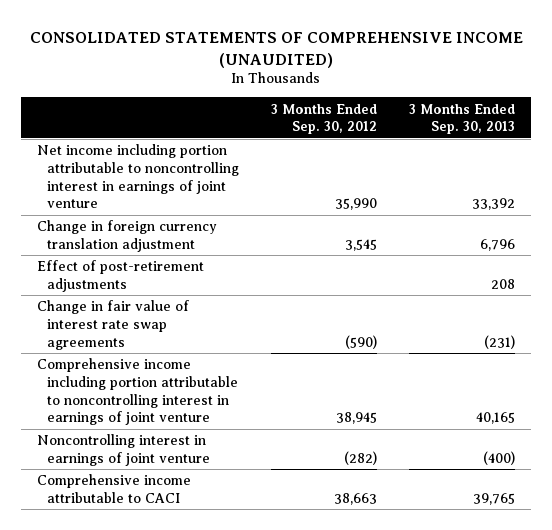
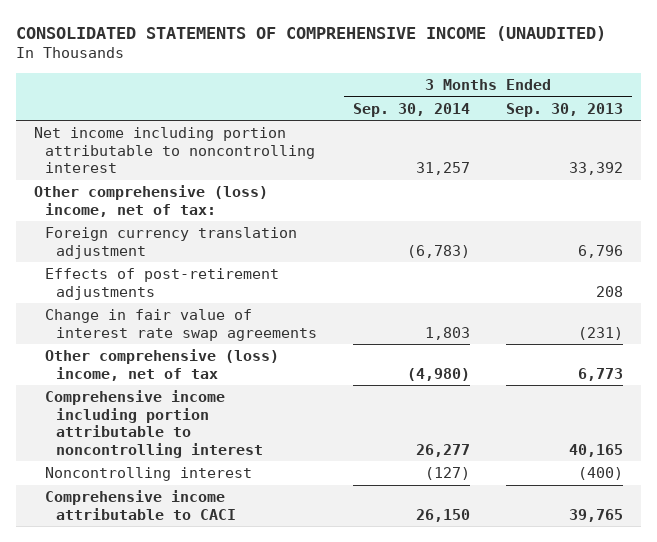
- | 3 Months Ended Sep. 30, 2012 | 3 Months Ended Sep. 30, 2013
+ | 3 Months Ended Sep. 30, 2014 | 3 Months Ended Sep. 30, 2013
- Net income including portion attributable to noncontrolling interest in earnings of joint venture | 35,990 | 33,392
- Change in foreign currency translation adjustment | 3,545 | 6,796
- Effect of post-retirement adjustments | | 208
+ Net income including portion attributable to noncontrolling interest | 31,257 | 33,392
+ Other comprehensive (loss) income, net of tax:
+ Foreign currency translation adjustment | (6,783) | 6,796
+ Effects of post-retirement adjustments | | 208
- Comprehensive income including portion attributable to noncontrolling interest in earnings of joint venture | 38,945 | 40,165
- Noncontrolling interest in earnings of joint venture | (282) | (400)
+ Other comprehensive (loss) income, net of tax | (4,980) | 6,773
+ Comprehensive income including portion attributable to noncontrolling interest | 26,277 | 40,165
+ Noncontrolling interest | (127) | (400)

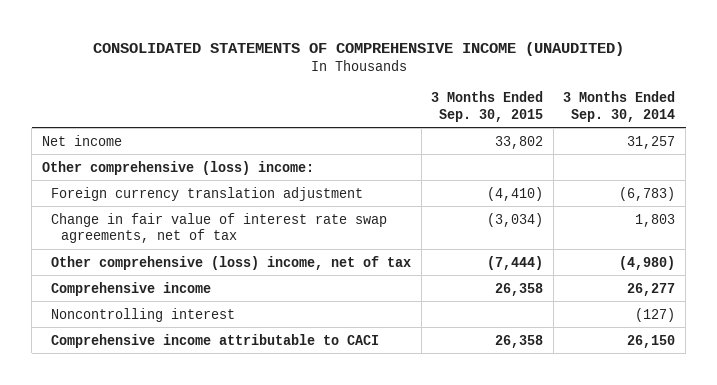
- | 3 Months Ended Sep. 30, 2014 | 3 Months Ended Sep. 30, 2013
+ | 3 Months Ended Sep. 30, 2015 | 3 Months Ended Sep. 30, 2014
- Net income including portion attributable to noncontrolling interest | 31,257 | 33,392
- Other comprehensive (loss) income, net of tax:
+ Net income | 33,802 | 31,257
+ Other comprehensive (loss) income:
- Effects of post-retirement adjustments | | 208
- Change in fair value of interest rate swap agreements | 1,803 | (231)
+ Change in fair value of interest rate swap agreements, net of tax | (3,034) | 1,803
- Comprehensive income including portion attributable to noncontrolling interest | 26,277 | 40,165
+ Comprehensive income | 26,358 | 26,277

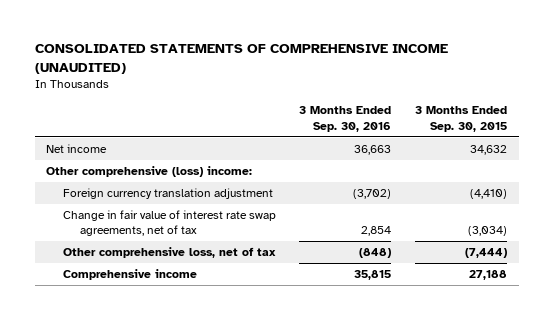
- | 3 Months Ended Sep. 30, 2015 | 3 Months Ended Sep. 30, 2014
+ | 3 Months Ended Sep. 30, 2016 | 3 Months Ended Sep. 30, 2015
- Net income | 33,802 | 31,257
+ Net income | 36,663 | 34,632
- Other comprehensive (loss) income, net of tax | (7,444) | (4,980)
- Comprehensive income | 26,358 | 26,277
- Noncontrolling interest | | (127)
- Comprehensive income attributable to CACI | 26,358 | 26,150
+ Other comprehensive loss, net of tax | (848) | (7,444)
+ Comprehensive income | 35,815 | 27,188

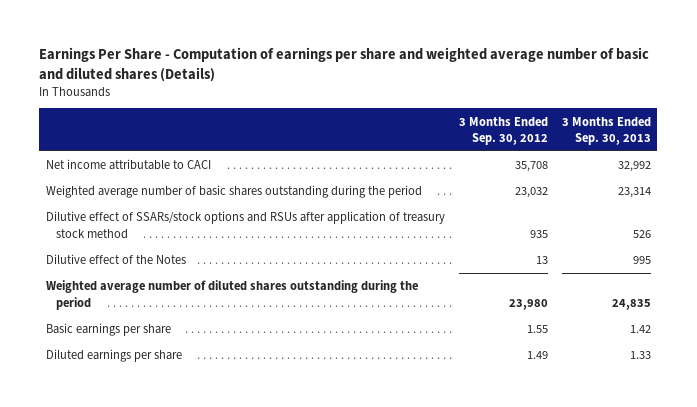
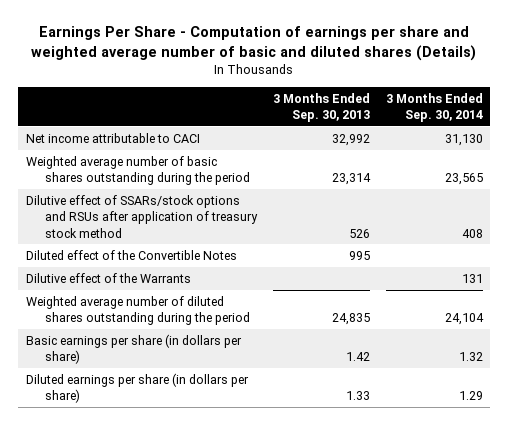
- | 3 Months Ended Sep. 30, 2012 | 3 Months Ended Sep. 30, 2013
+ | 3 Months Ended Sep. 30, 2013 | 3 Months Ended Sep. 30, 2014
- Dilutive effect of the Notes | 13 | 995
+ Diluted effect of the Convertible Notes | 995 |
+ Dilutive effect of the Warrants | | 131
- Basic earnings per share | 1.55 | 1.42
- Diluted earnings per share | 1.49 | 1.33
+ Basic earnings per share (in dollars per share) | 1.42 | 1.32
+ Diluted earnings per share (in dollars per share) | 1.33 | 1.29

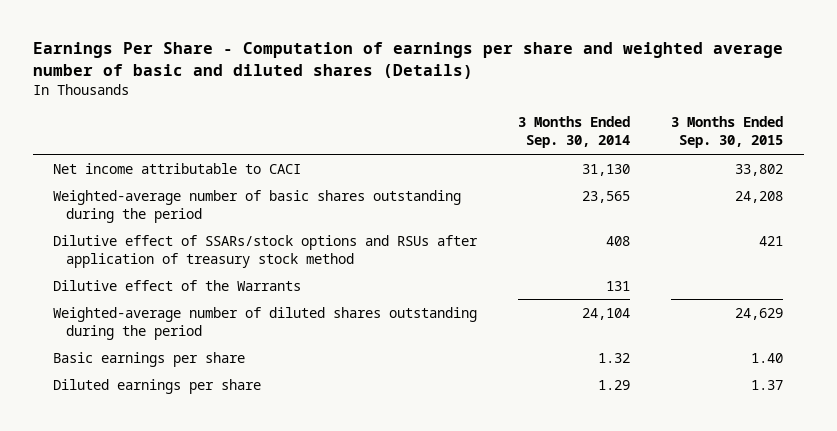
- | 3 Months Ended Sep. 30, 2013 | 3 Months Ended Sep. 30, 2014
+ | 3 Months Ended Sep. 30, 2014 | 3 Months Ended Sep. 30, 2015
- Weighted average number of basic shares outstanding during the period | 23,314 | 23,565
+ Weighted-average number of basic shares outstanding during the period | 23,565 | 24,208
- Diluted effect of the Convertible Notes | 995 |
- Weighted average number of diluted shares outstanding during the period | 24,835 | 24,104
- Basic earnings per share (in dollars per share) | 1.42 | 1.32
- Diluted earnings per share (in dollars per share) | 1.33 | 1.29
+ Weighted-average number of diluted shares outstanding during the period | 24,104 | 24,629
+ Basic earnings per share | 1.32 | 1.40
+ Diluted earnings per share | 1.29 | 1.37

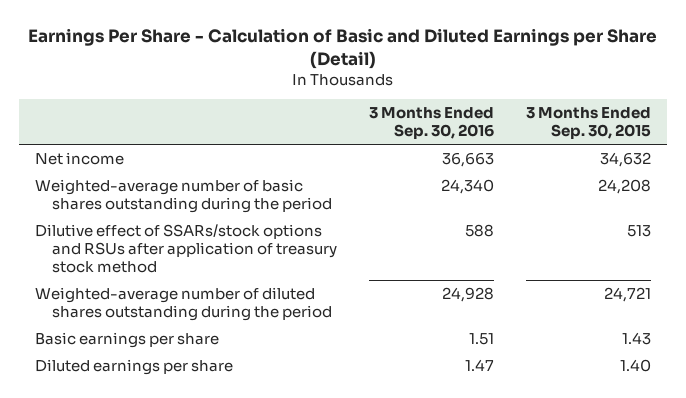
- Earnings Per Share - Computation of earnings per share and weighted average number of basic and diluted shares (Details)
+ Earnings Per Share - Calculation of Basic and Diluted Earnings per Share (Detail)
- | 3 Months Ended Sep. 30, 2014 | 3 Months Ended Sep. 30, 2015
+ | 3 Months Ended Sep. 30, 2016 | 3 Months Ended Sep. 30, 2015
- Net income attributable to CACI | 31,130 | 33,802
+ Net income | 36,663 | 34,632
- Dilutive effect of SSARs/stock options and RSUs after application of treasury stock method | 408 | 421
- Dilutive effect of the Warrants | 131 |
- Weighted-average number of diluted shares outstanding during the period | 24,104 | 24,629
- Basic earnings per share | 1.32 | 1.40
- Diluted earnings per share | 1.29 | 1.37
+ Dilutive effect of SSARs/stock options and RSUs after application of treasury stock method | 588 | 513
+ Weighted-average number of diluted shares outstanding during the period | 24,928 | 24,721
+ Basic earnings per share | 1.51 | 1.43
+ Diluted earnings per share | 1.47 | 1.40

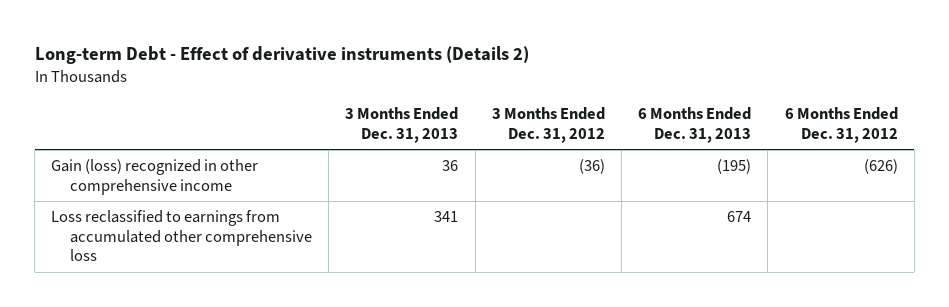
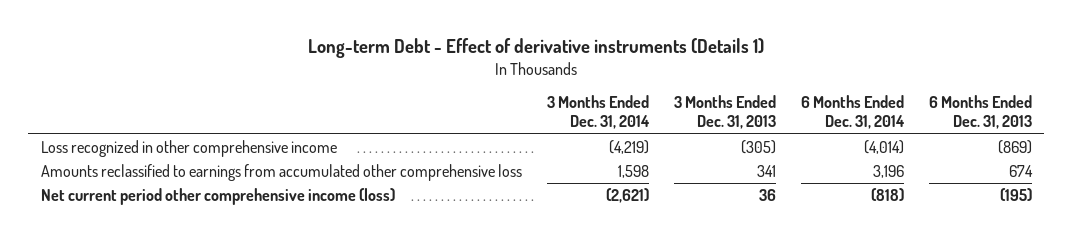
- Long-term Debt - Effect of derivative instruments (Details 2)
+ Long-term Debt - Effect of derivative instruments (Details 1)
- | 3 Months Ended Dec. 31, 2013 | 3 Months Ended Dec. 31, 2012 | 6 Months Ended Dec. 31, 2013 | 6 Months Ended Dec. 31, 2012
+ | 3 Months Ended Dec. 31, 2014 | 3 Months Ended Dec. 31, 2013 | 6 Months Ended Dec. 31, 2014 | 6 Months Ended Dec. 31, 2013
- Gain (loss) recognized in other comprehensive income | 36 | (36) | (195) | (626)
- Loss reclassified to earnings from accumulated other comprehensive loss | 341 | | 674 |
+ Loss recognized in other comprehensive income | (4,219) | (305) | (4,014) | (869)
+ Amounts reclassified to earnings from accumulated other comprehensive loss | 1,598 | 341 | 3,196 | 674
+ Net current period other comprehensive income (loss) | (2,621) | 36 | (818) | (195)

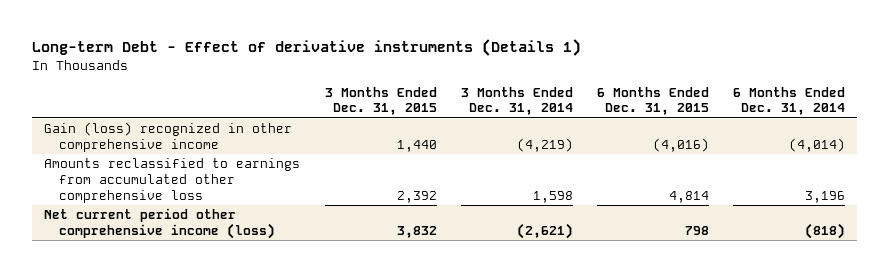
- | 3 Months Ended Dec. 31, 2014 | 3 Months Ended Dec. 31, 2013 | 6 Months Ended Dec. 31, 2014 | 6 Months Ended Dec. 31, 2013
+ | 3 Months Ended Dec. 31, 2015 | 3 Months Ended Dec. 31, 2014 | 6 Months Ended Dec. 31, 2015 | 6 Months Ended Dec. 31, 2014
- Loss recognized in other comprehensive income | (4,219) | (305) | (4,014) | (869)
+ Gain (loss) recognized in other comprehensive income | 1,440 | (4,219) | (4,016) | (4,014)

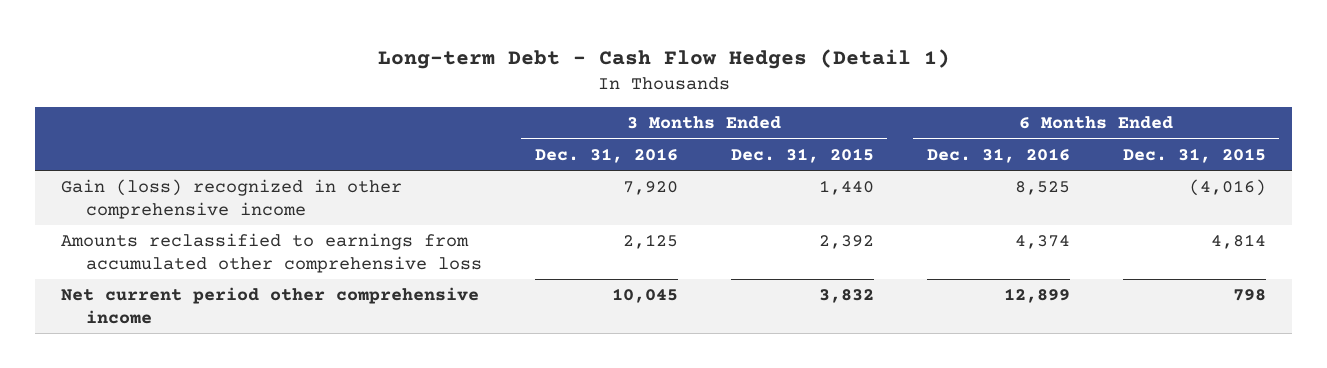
- Long-term Debt - Effect of derivative instruments (Details 1)
+ Long-term Debt - Cash Flow Hedges (Detail 1)
- | 3 Months Ended Dec. 31, 2015 | 3 Months Ended Dec. 31, 2014 | 6 Months Ended Dec. 31, 2015 | 6 Months Ended Dec. 31, 2014
+ | 3 Months Ended Dec. 31, 2016 | 3 Months Ended Dec. 31, 2015 | 6 Months Ended Dec. 31, 2016 | 6 Months Ended Dec. 31, 2015
- Net current period other comprehensive income (loss) | 3,832 | (2,621) | 798 | (818)
+ Net current period other comprehensive income | 10,045 | 3,832 | 12,899 | 798

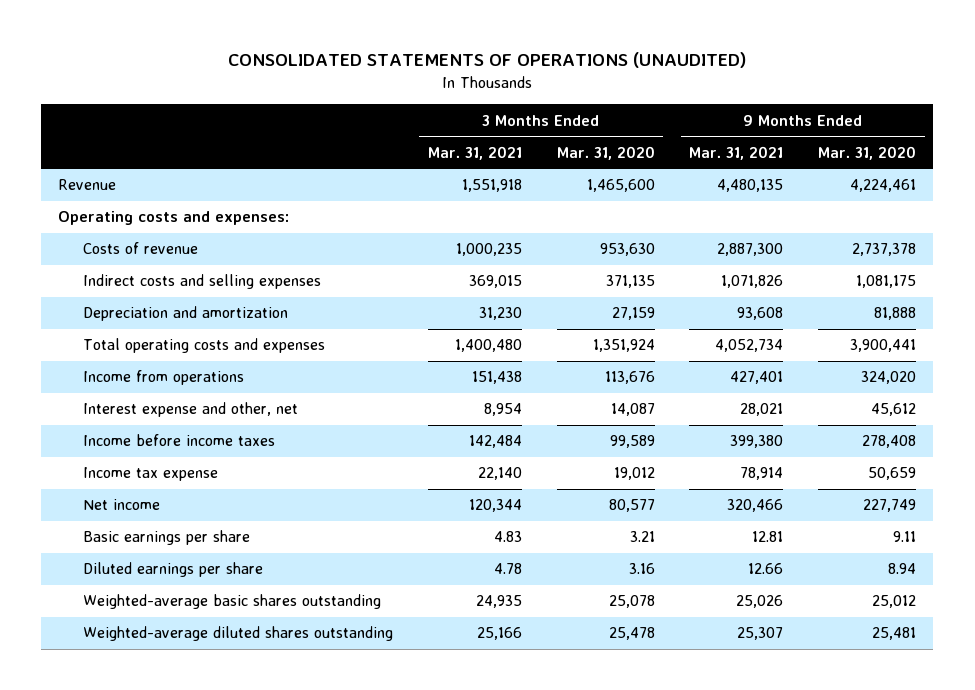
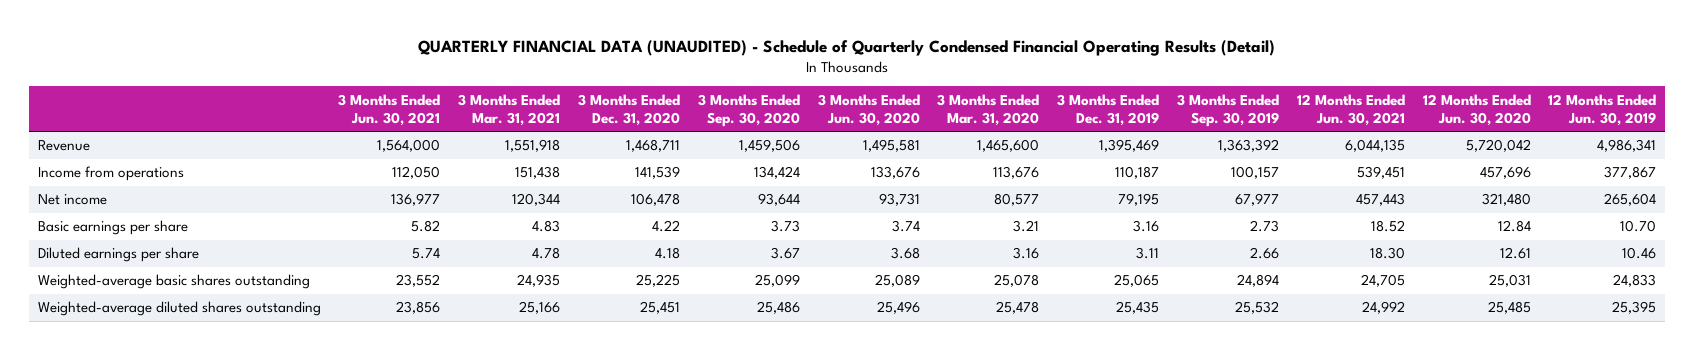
- CONSOLIDATED STATEMENTS OF OPERATIONS (UNAUDITED)
+ QUARTERLY FINANCIAL DATA (UNAUDITED) - Schedule of Quarterly Condensed Financial Operating Results (Detail)
- | 3 Months Ended Mar. 31, 2021 | 3 Months Ended Mar. 31, 2020 | 9 Months Ended Mar. 31, 2021 | 9 Months Ended Mar. 31, 2020
+ | 3 Months Ended Jun. 30, 2021 | 3 Months Ended Mar. 31, 2021 | 3 Months Ended Dec. 31, 2020 | 3 Months Ended Sep. 30, 2020 | 3 Months Ended Jun. 30, 2020 | 3 Months Ended Mar. 31, 2020 | 3 Months Ended Dec. 31, 2019 | 3 Months Ended Sep. 30, 2019 | 12 Months Ended Jun. 30, 2021 | 12 Months Ended Jun. 30, 2020 | 12 Months Ended Jun. 30, 2019
- Operating costs and expenses:
- Costs of revenue | 1,000,235 | 953,630 | 2,887,300 | 2,737,378
- Indirect costs and selling expenses | 369,015 | 371,135 | 1,071,826 | 1,081,175
- Depreciation and amortization | 31,230 | 27,159 | 93,608 | 81,888
- Total operating costs and expenses | 1,400,480 | 1,351,924 | 4,052,734 | 3,900,441
- Interest expense and other, net | 8,954 | 14,087 | 28,021 | 45,612
- Income before income taxes | 142,484 | 99,589 | 399,380 | 278,408
- Income tax expense | 22,140 | 19,012 | 78,914 | 50,659

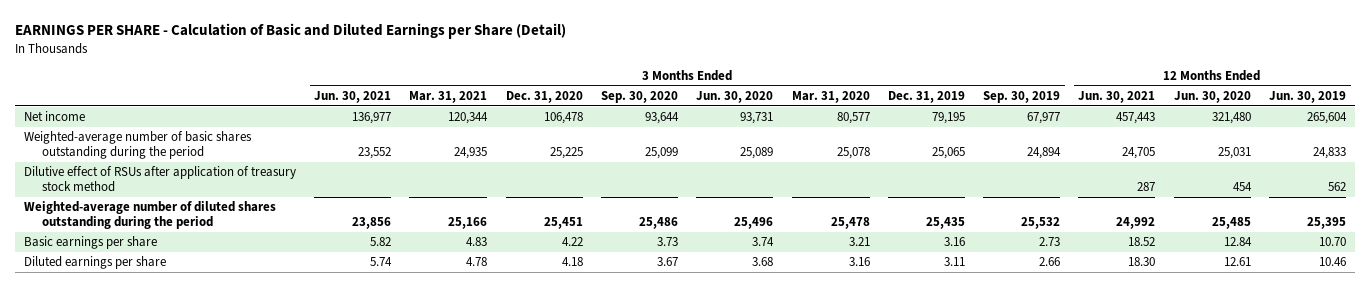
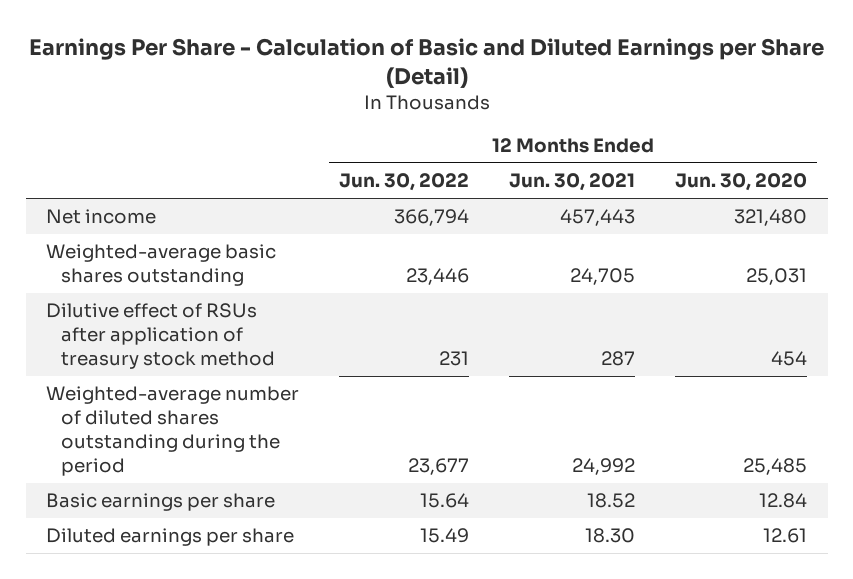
- EARNINGS PER SHARE - Calculation of Basic and Diluted Earnings per Share (Detail)
+ Earnings Per Share - Calculation of Basic and Diluted Earnings per Share (Detail)
- | 3 Months Ended Jun. 30, 2021 | 3 Months Ended Mar. 31, 2021 | 3 Months Ended Dec. 31, 2020 | 3 Months Ended Sep. 30, 2020 | 3 Months Ended Jun. 30, 2020 | 3 Months Ended Mar. 31, 2020 | 3 Months Ended Dec. 31, 2019 | 3 Months Ended Sep. 30, 2019 | 12 Months Ended Jun. 30, 2021 | 12 Months Ended Jun. 30, 2020 | 12 Months Ended Jun. 30, 2019
+ | 12 Months Ended Jun. 30, 2022 | 12 Months Ended Jun. 30, 2021 | 12 Months Ended Jun. 30, 2020
- Weighted-average number of basic shares outstanding during the period | 23,552 | 24,935 | 25,225 | 25,099 | 25,089 | 25,078 | 25,065 | 24,894 | 24,705 | 25,031 | 24,833
+ Weighted-average basic shares outstanding | 23,446 | 24,705 | 25,031

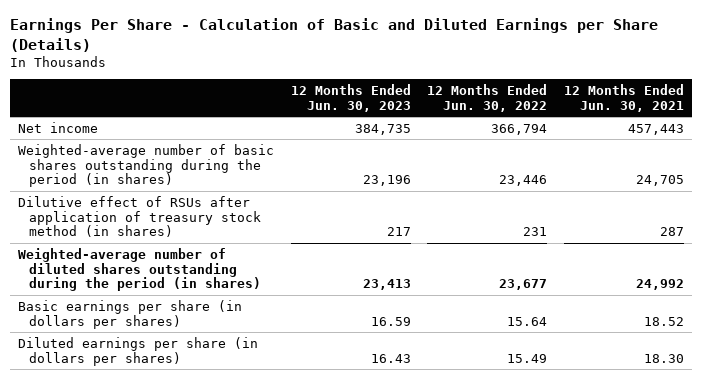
- Earnings Per Share - Calculation of Basic and Diluted Earnings per Share (Detail)
+ Earnings Per Share - Calculation of Basic and Diluted Earnings per Share (Details)
- | 12 Months Ended Jun. 30, 2022 | 12 Months Ended Jun. 30, 2021 | 12 Months Ended Jun. 30, 2020
+ | 12 Months Ended Jun. 30, 2023 | 12 Months Ended Jun. 30, 2022 | 12 Months Ended Jun. 30, 2021
- Weighted-average basic shares outstanding | 23,446 | 24,705 | 25,031
- Dilutive effect of RSUs after application of treasury stock method | 231 | 287 | 454
- Weighted-average number of diluted shares outstanding during the period | 23,677 | 24,992 | 25,485
- Basic earnings per share | 15.64 | 18.52 | 12.84
- Diluted earnings per share | 15.49 | 18.30 | 12.61
+ Weighted-average number of basic shares outstanding during the period (in shares) | 23,196 | 23,446 | 24,705
+ Dilutive effect of RSUs after application of treasury stock method (in shares) | 217 | 231 | 287
+ Weighted-average number of diluted shares outstanding during the period (in shares) | 23,413 | 23,677 | 24,992
+ Basic earnings per share (in dollars per shares) | 16.59 | 15.64 | 18.52
+ Diluted earnings per share (in dollars per shares) | 16.43 | 15.49 | 18.30

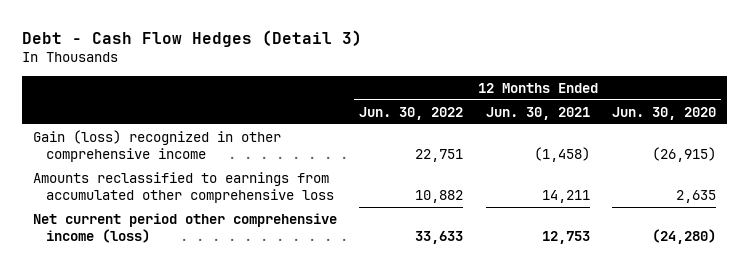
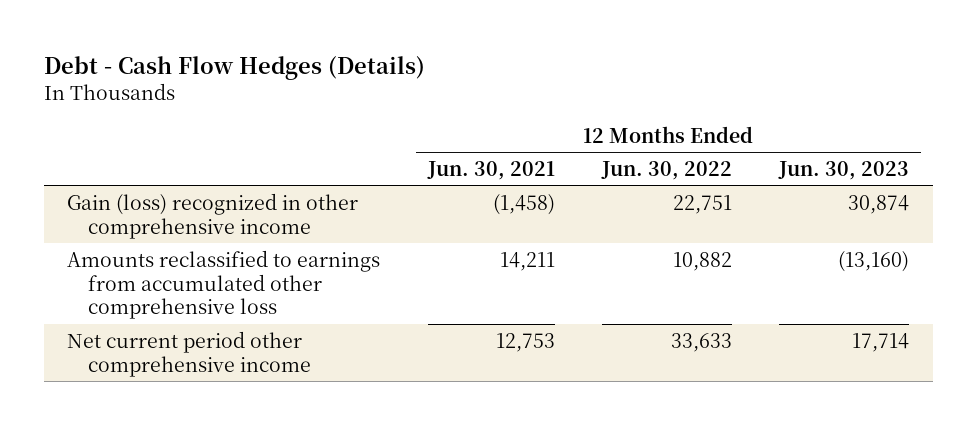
- Debt - Cash Flow Hedges (Detail 3)
+ Debt - Cash Flow Hedges (Details)
- | 12 Months Ended Jun. 30, 2022 | 12 Months Ended Jun. 30, 2021 | 12 Months Ended Jun. 30, 2020
+ | 12 Months Ended Jun. 30, 2021 | 12 Months Ended Jun. 30, 2022 | 12 Months Ended Jun. 30, 2023
- Net current period other comprehensive income (loss) | 33,633 | 12,753 | (24,280)
+ Net current period other comprehensive income | 12,753 | 33,633 | 17,714

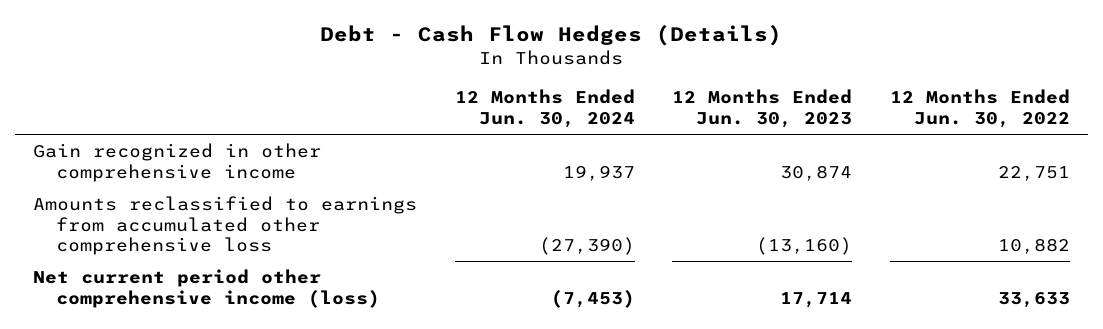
- | 12 Months Ended Jun. 30, 2021 | 12 Months Ended Jun. 30, 2022 | 12 Months Ended Jun. 30, 2023
+ | 12 Months Ended Jun. 30, 2024 | 12 Months Ended Jun. 30, 2023 | 12 Months Ended Jun. 30, 2022
- Gain (loss) recognized in other comprehensive income | (1,458) | 22,751 | 30,874
+ Gain recognized in other comprehensive income | 19,937 | 30,874 | 22,751
- Net current period other comprehensive income | 12,753 | 33,633 | 17,714
+ Net current period other comprehensive income (loss) | (7,453) | 17,714 | 33,633

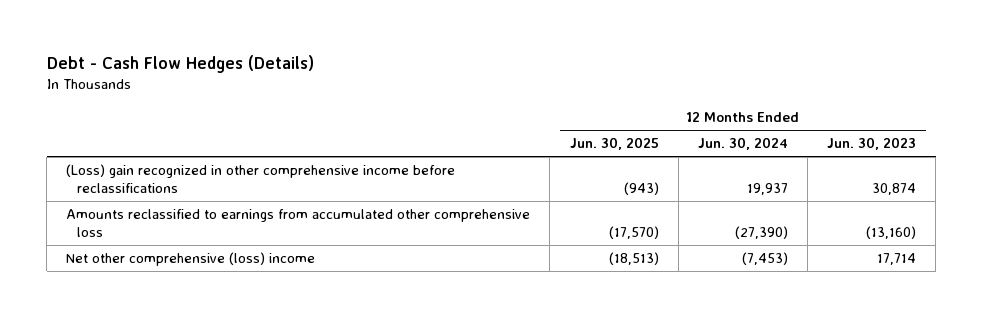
- | 12 Months Ended Jun. 30, 2024 | 12 Months Ended Jun. 30, 2023 | 12 Months Ended Jun. 30, 2022
+ | 12 Months Ended Jun. 30, 2025 | 12 Months Ended Jun. 30, 2024 | 12 Months Ended Jun. 30, 2023
- Gain recognized in other comprehensive income | 19,937 | 30,874 | 22,751
+ (Loss) gain recognized in other comprehensive income before reclassifications | (943) | 19,937 | 30,874
- Net current period other comprehensive income (loss) | (7,453) | 17,714 | 33,633
+ Net other comprehensive (loss) income | (18,513) | (7,453) | 17,714

